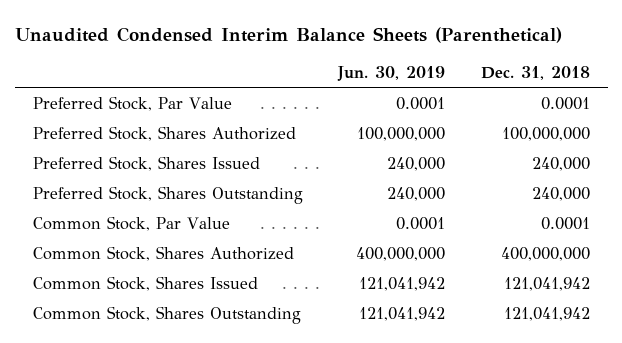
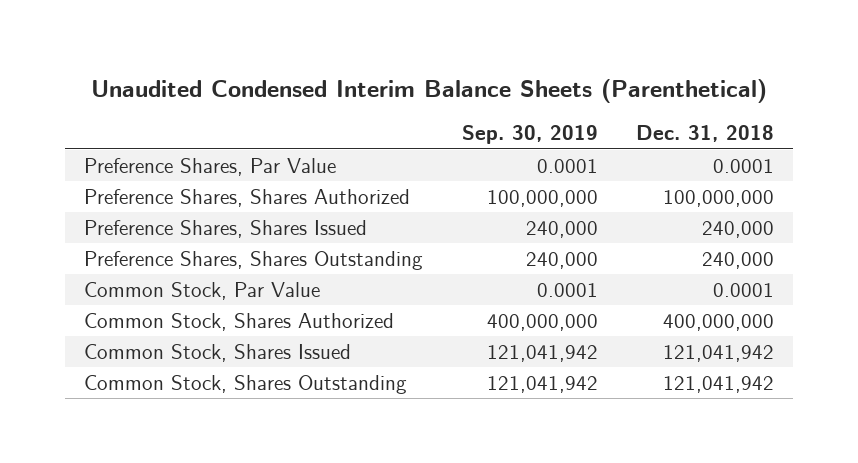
- | Jun. 30, 2019 | Dec. 31, 2018
+ | Sep. 30, 2019 | Dec. 31, 2018
- Preferred Stock, Par Value | 0.0001 | 0.0001
- Preferred Stock, Shares Authorized | 100,000,000 | 100,000,000
- Preferred Stock, Shares Issued | 240,000 | 240,000
- Preferred Stock, Shares Outstanding | 240,000 | 240,000
+ Preference Shares, Par Value | 0.0001 | 0.0001
+ Preference Shares, Shares Authorized | 100,000,000 | 100,000,000
+ Preference Shares, Shares Issued | 240,000 | 240,000
+ Preference Shares, Shares Outstanding | 240,000 | 240,000

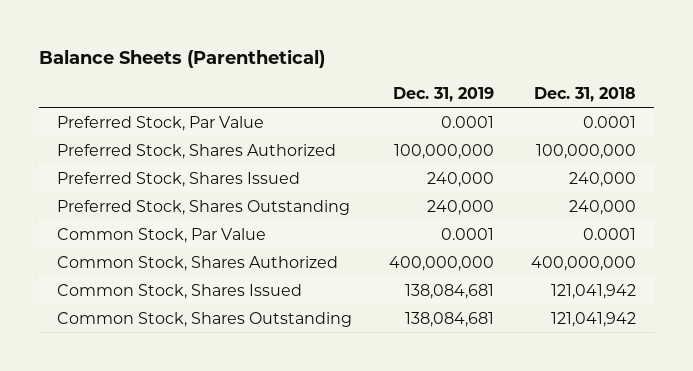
- Unaudited Condensed Interim Balance Sheets (Parenthetical)
+ Balance Sheets (Parenthetical)
- | Sep. 30, 2019 | Dec. 31, 2018
+ | Dec. 31, 2019 | Dec. 31, 2018
- Preference Shares, Par Value | 0.0001 | 0.0001
- Preference Shares, Shares Authorized | 100,000,000 | 100,000,000
- Preference Shares, Shares Issued | 240,000 | 240,000
- Preference Shares, Shares Outstanding | 240,000 | 240,000
+ Preferred Stock, Par Value | 0.0001 | 0.0001
+ Preferred Stock, Shares Authorized | 100,000,000 | 100,000,000
+ Preferred Stock, Shares Issued | 240,000 | 240,000
+ Preferred Stock, Shares Outstanding | 240,000 | 240,000

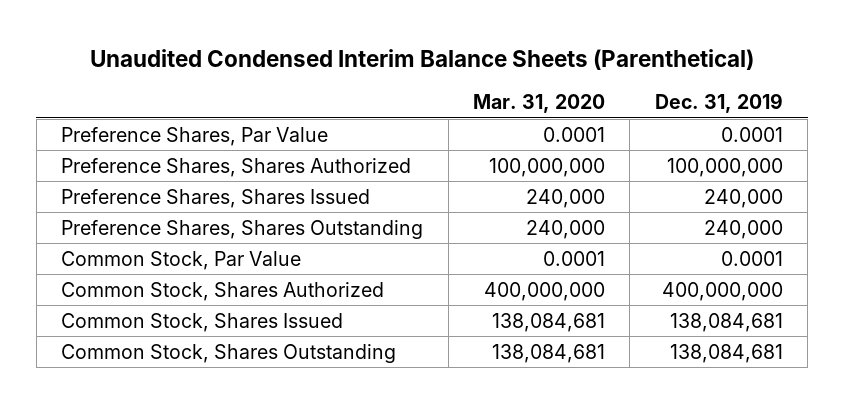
- Balance Sheets (Parenthetical)
+ Unaudited Condensed Interim Balance Sheets (Parenthetical)
- | Dec. 31, 2019 | Dec. 31, 2018
+ | Mar. 31, 2020 | Dec. 31, 2019
- Preferred Stock, Par Value | 0.0001 | 0.0001
- Preferred Stock, Shares Authorized | 100,000,000 | 100,000,000
- Preferred Stock, Shares Issued | 240,000 | 240,000
- Preferred Stock, Shares Outstanding | 240,000 | 240,000
+ Preference Shares, Par Value | 0.0001 | 0.0001
+ Preference Shares, Shares Authorized | 100,000,000 | 100,000,000
+ Preference Shares, Shares Issued | 240,000 | 240,000
+ Preference Shares, Shares Outstanding | 240,000 | 240,000

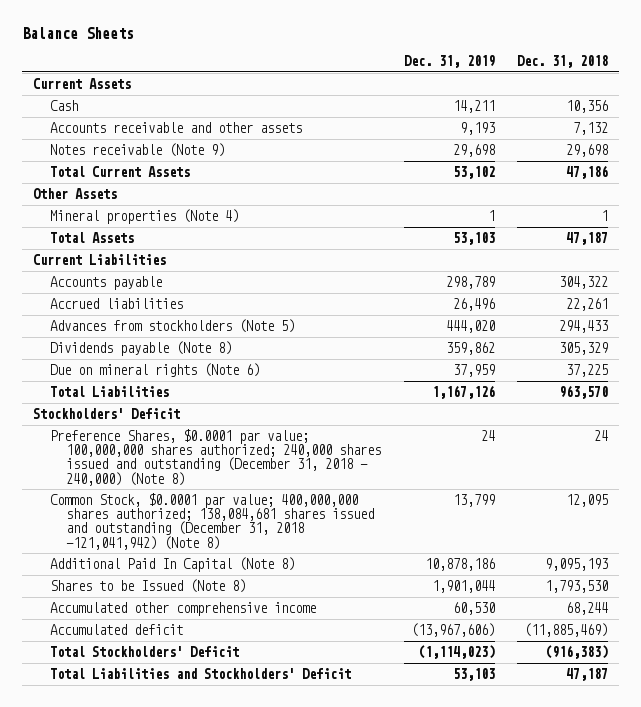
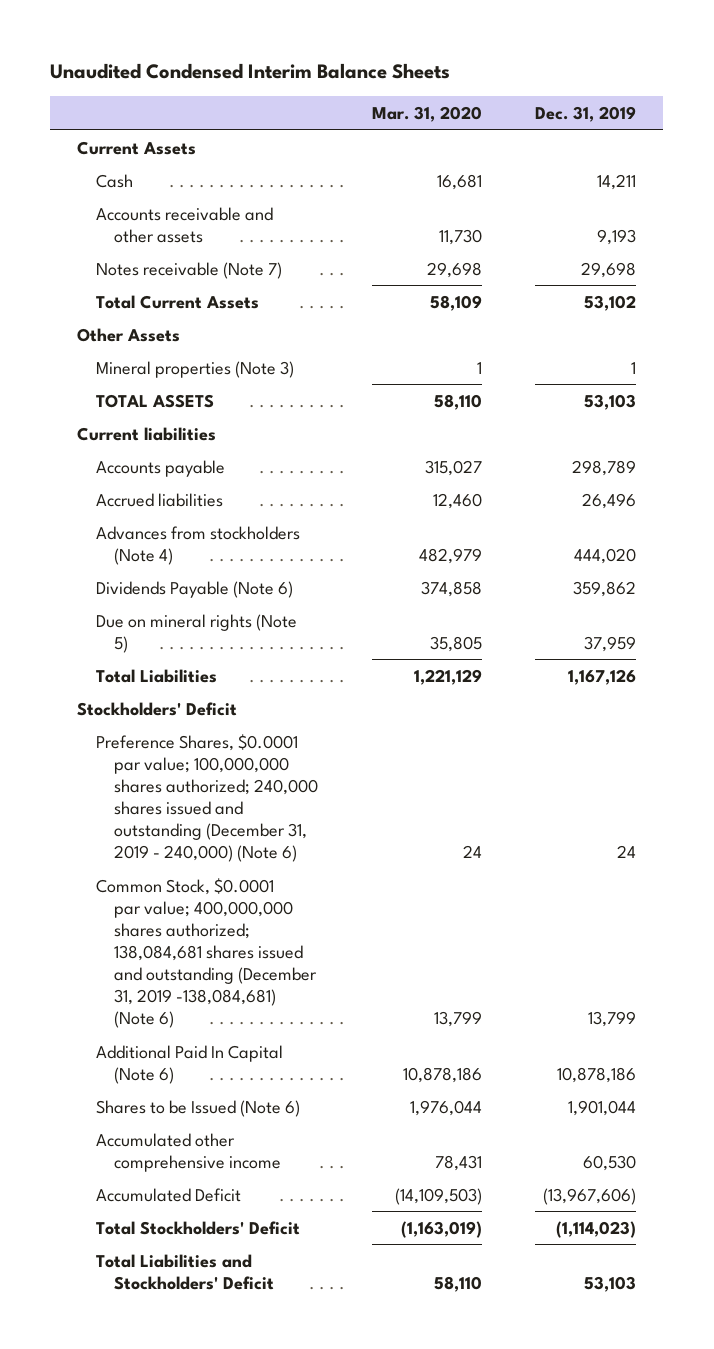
- Balance Sheets
+ Unaudited Condensed Interim Balance Sheets
- | Dec. 31, 2019 | Dec. 31, 2018
+ | Mar. 31, 2020 | Dec. 31, 2019
- Notes receivable (Note 9) | 29,698 | 29,698
+ Notes receivable (Note 7) | 29,698 | 29,698
- Mineral properties (Note 4) | 1 | 1
- Total Assets | 53,103 | 47,187
- Current Liabilities
+ Mineral properties (Note 3) | 1 | 1
+ TOTAL ASSETS | 58,110 | 53,103
+ Current liabilities
- Advances from stockholders (Note 5) | 444,020 | 294,433
- Dividends payable (Note 8) | 359,862 | 305,329
- Due on mineral rights (Note 6) | 37,959 | 37,225
+ Advances from stockholders (Note 4) | 482,979 | 444,020
+ Dividends Payable (Note 6) | 374,858 | 359,862
+ Due on mineral rights (Note 5) | 35,805 | 37,959
- Preference Shares, $0.0001 par value; 100,000,000 shares authorized; 240,000 shares issued and outstanding (December 31, 2018 - 240,000) (Note 8) | 24 | 24
- Common Stock, $0.0001 par value; 400,000,000 shares authorized; 138,084,681 shares issued and outstanding (December 31, 2018 -121,041,942) (Note 8) | 13,799 | 12,095
- Additional Paid In Capital (Note 8) | 10,878,186 | 9,095,193
- Shares to be Issued (Note 8) | 1,901,044 | 1,793,530
+ Preference Shares, $0.0001 par value; 100,000,000 shares authorized; 240,000 shares issued and outstanding (December 31, 2019 - 240,000) (Note 6) | 24 | 24
+ Common Stock, $0.0001 par value; 400,000,000 shares authorized; 138,084,681 shares issued and outstanding (December 31, 2019 -138,084,681) (Note 6) | 13,799 | 13,799
+ Additional Paid In Capital (Note 6) | 10,878,186 | 10,878,186
+ Shares to be Issued (Note 6) | 1,976,044 | 1,901,044
- Accumulated deficit | (13,967,606) | (11,885,469)
+ Accumulated Deficit | (14,109,503) | (13,967,606)

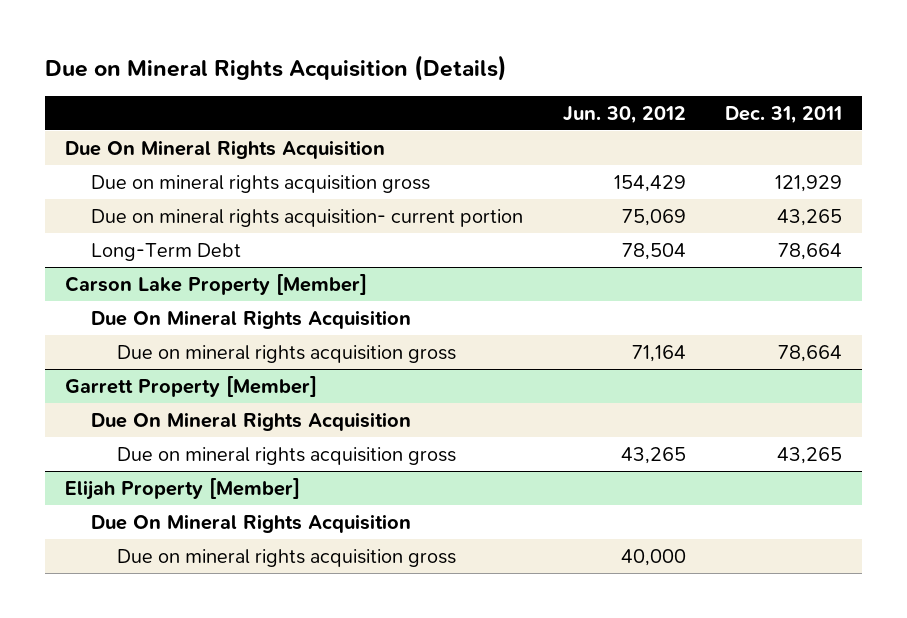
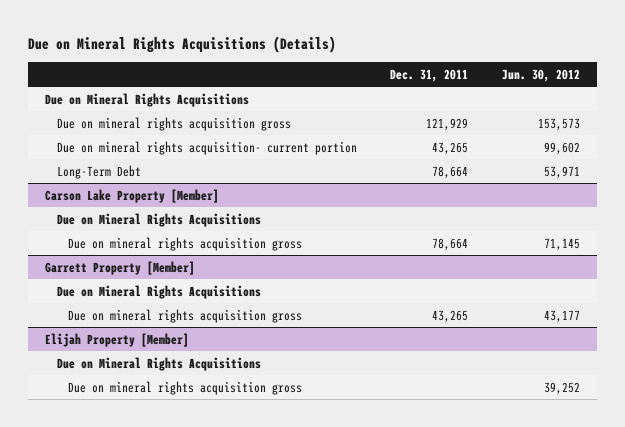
- Due on Mineral Rights Acquisition (Details)
+ Due on Mineral Rights Acquisitions (Details)
- | Jun. 30, 2012 | Dec. 31, 2011
+ | Dec. 31, 2011 | Jun. 30, 2012
- Due On Mineral Rights Acquisition
- Due on mineral rights acquisition gross | 154,429 | 121,929
- Due on mineral rights acquisition- current portion | 75,069 | 43,265
- Long-Term Debt | 78,504 | 78,664
+ Due on Mineral Rights Acquisitions
+ Due on mineral rights acquisition gross | 121,929 | 153,573
+ Due on mineral rights acquisition- current portion | 43,265 | 99,602
+ Long-Term Debt | 78,664 | 53,971
@ Carson Lake Property [Member]
- Due On Mineral Rights Acquisition
- Due on mineral rights acquisition gross | 71,164 | 78,664
+ Due on Mineral Rights Acquisitions
+ Due on mineral rights acquisition gross | 78,664 | 71,145
@ Garrett Property [Member]
- Due On Mineral Rights Acquisition
- Due on mineral rights acquisition gross | 43,265 | 43,265
+ Due on Mineral Rights Acquisitions
+ Due on mineral rights acquisition gross | 43,265 | 43,177
@ Elijah Property [Member]
- Due On Mineral Rights Acquisition
- Due on mineral rights acquisition gross | 40,000 |
+ Due on Mineral Rights Acquisitions
+ Due on mineral rights acquisition gross | | 39,252

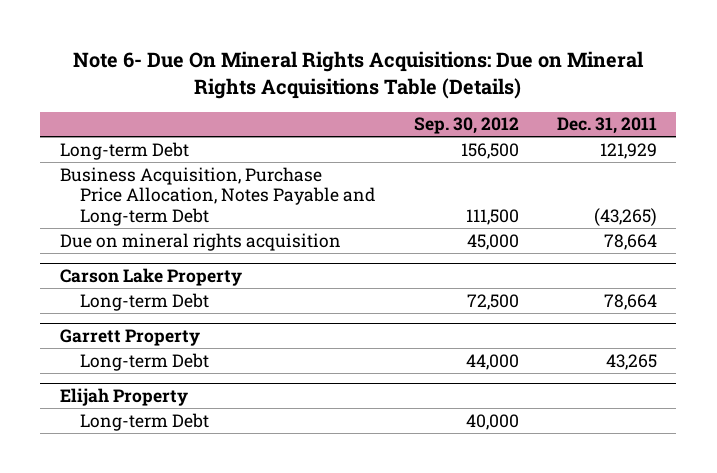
- Due on Mineral Rights Acquisitions (Details)
+ Note 6- Due On Mineral Rights Acquisitions: Due on Mineral Rights Acquisitions Table (Details)
- | Dec. 31, 2011 | Jun. 30, 2012
+ | Sep. 30, 2012 | Dec. 31, 2011
- Due on Mineral Rights Acquisitions
- Due on mineral rights acquisition gross | 121,929 | 153,573
- Due on mineral rights acquisition- current portion | 43,265 | 99,602
- Long-Term Debt | 78,664 | 53,971
- Carson Lake Property [Member]
- Due on Mineral Rights Acquisitions
- Due on mineral rights acquisition gross | 78,664 | 71,145
- Garrett Property [Member]
- Due on Mineral Rights Acquisitions
- Due on mineral rights acquisition gross | 43,265 | 43,177
- Elijah Property [Member]
- Due on Mineral Rights Acquisitions
- Due on mineral rights acquisition gross | | 39,252
+ Long-term Debt | 156,500 | 121,929
+ Business Acquisition, Purchase Price Allocation, Notes Payable and Long-term Debt | 111,500 | (43,265)
+ Due on mineral rights acquisition | 45,000 | 78,664
+ Carson Lake Property
+ Long-term Debt | 72,500 | 78,664
+ Garrett Property
+ Long-term Debt | 44,000 | 43,265
+ Elijah Property
+ Long-term Debt | 40,000 |

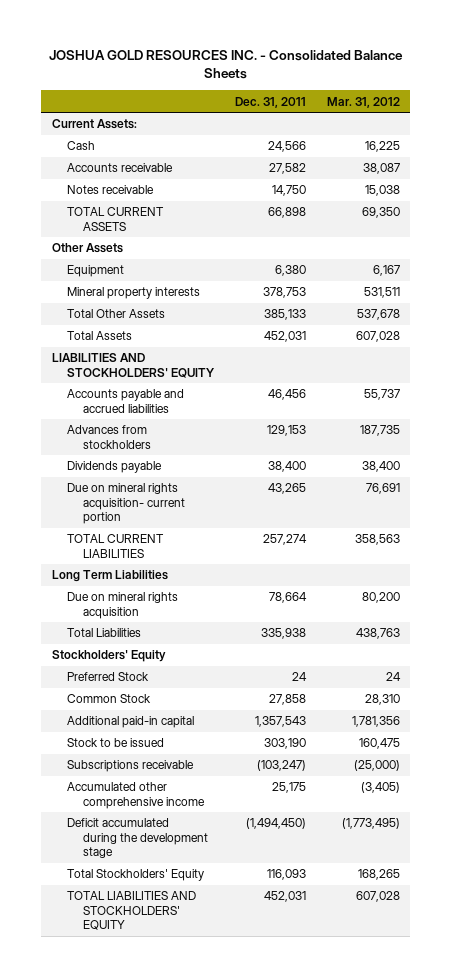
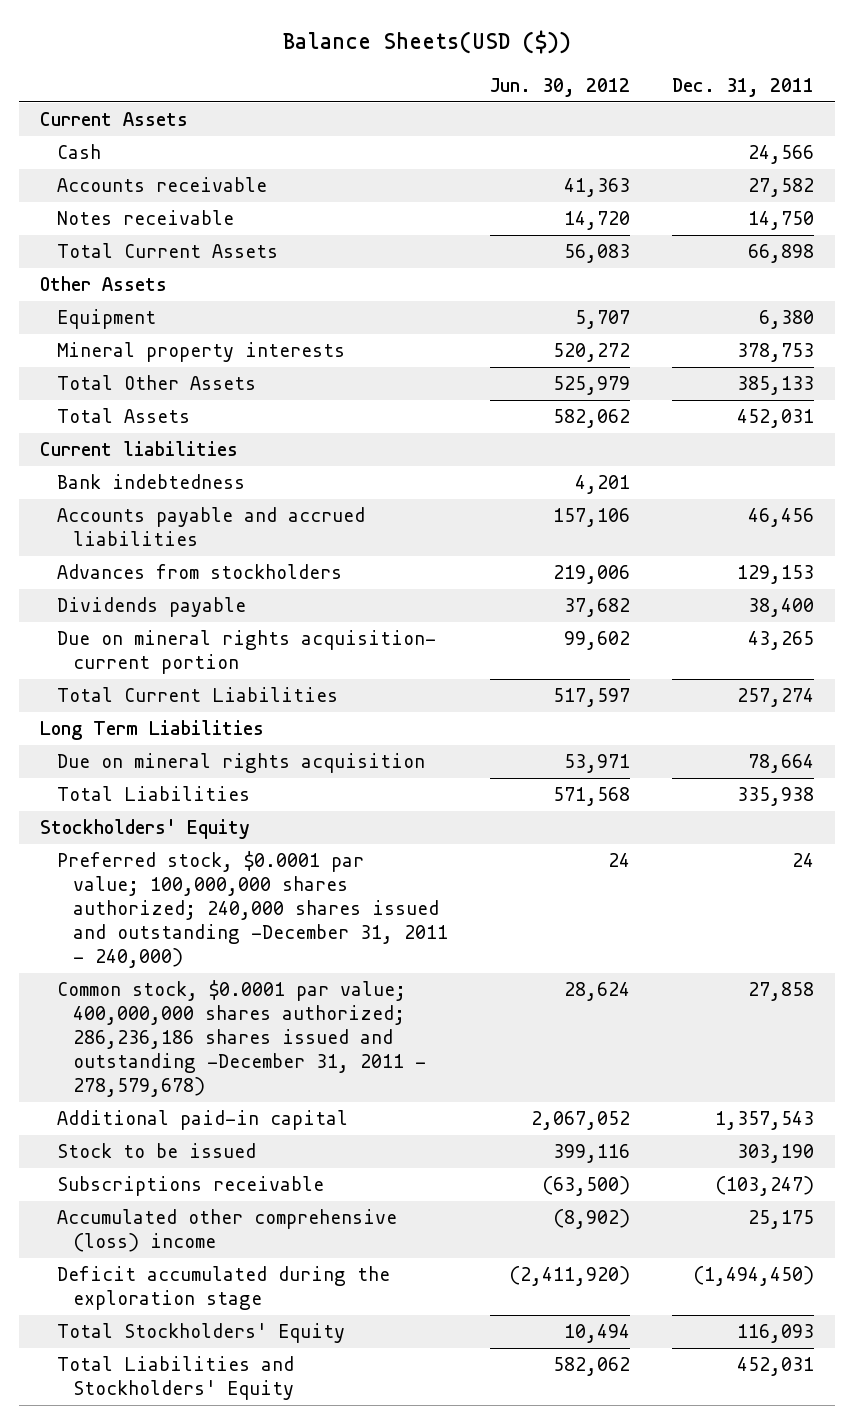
- JOSHUA GOLD RESOURCES INC. - Consolidated Balance Sheets
+ Balance Sheets(USD ($))
- | Dec. 31, 2011 | Mar. 31, 2012
+ | Jun. 30, 2012 | Dec. 31, 2011
- Current Assets:
+ Current Assets
- TOTAL CURRENT ASSETS | 66,898 | 69,350
+ Total Current Assets | 56,083 | 66,898
- LIABILITIES AND STOCKHOLDERS' EQUITY
+ Current liabilities
+ Bank indebtedness | 4,201 |
- TOTAL CURRENT LIABILITIES | 257,274 | 358,563
+ Total Current Liabilities | 517,597 | 257,274
- Preferred Stock | 24 | 24
- Common Stock | 27,858 | 28,310
+ Preferred stock, $0.0001 par value; 100,000,000 shares authorized; 240,000 shares issued and outstanding -December 31, 2011 - 240,000) | 24 | 24
+ Common stock, $0.0001 par value; 400,000,000 shares authorized; 286,236,186 shares issued and outstanding -December 31, 2011 - 278,579,678) | 28,624 | 27,858
- Accumulated other comprehensive income | 25,175 | (3,405)
- Deficit accumulated during the development stage | (1,494,450) | (1,773,495)
+ Accumulated other comprehensive (loss) income | (8,902) | 25,175
+ Deficit accumulated during the exploration stage | (2,411,920) | (1,494,450)
- TOTAL LIABILITIES AND STOCKHOLDERS' EQUITY | 452,031 | 607,028
+ Total Liabilities and Stockholders' Equity | 582,062 | 452,031

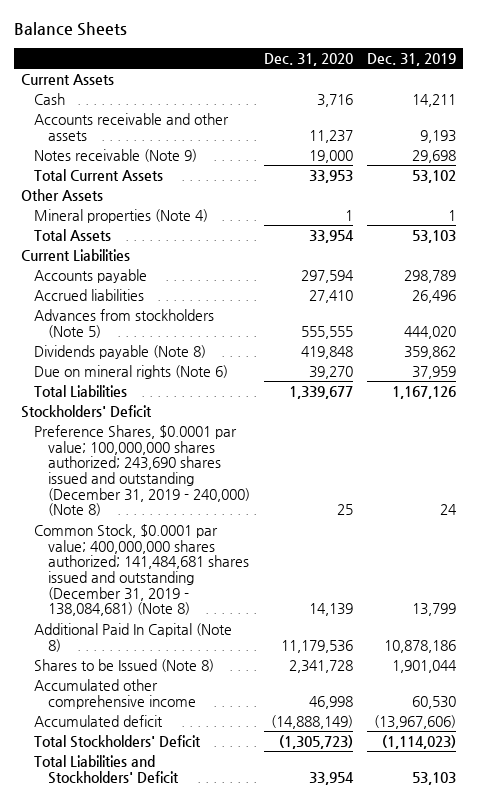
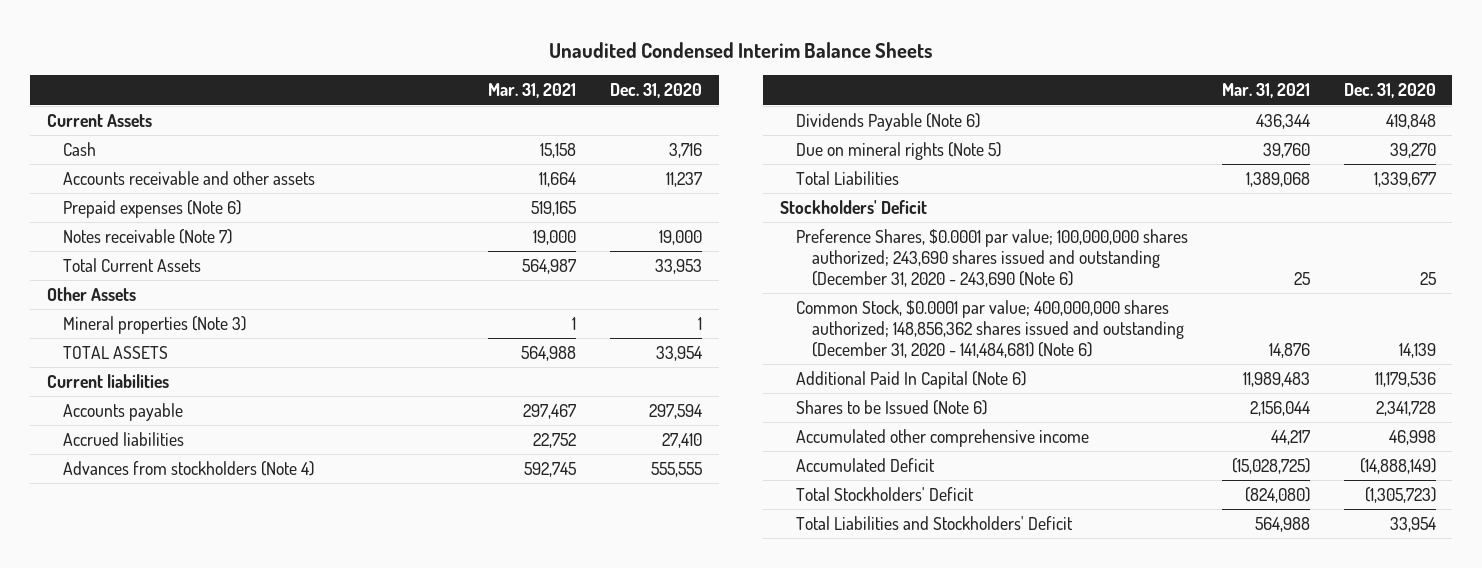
- Balance Sheets
+ Unaudited Condensed Interim Balance Sheets
- | Dec. 31, 2020 | Dec. 31, 2019
+ | Mar. 31, 2021 | Dec. 31, 2020
- Notes receivable (Note 9) | 19,000 | 29,698
+ Prepaid expenses (Note 6) | 519,165 |
+ Notes receivable (Note 7) | 19,000 | 19,000
- Mineral properties (Note 4) | 1 | 1
- Total Assets | 33,954 | 53,103
- Current Liabilities
+ Mineral properties (Note 3) | 1 | 1
+ TOTAL ASSETS | 564,988 | 33,954
+ Current liabilities
- Advances from stockholders (Note 5) | 555,555 | 444,020
- Dividends payable (Note 8) | 419,848 | 359,862
- Due on mineral rights (Note 6) | 39,270 | 37,959
+ Advances from stockholders (Note 4) | 592,745 | 555,555
+ Dividends Payable (Note 6) | 436,344 | 419,848
+ Due on mineral rights (Note 5) | 39,760 | 39,270
- Preference Shares, $0.0001 par value; 100,000,000 shares authorized; 243,690 shares issued and outstanding (December 31, 2019 - 240,000) (Note 8) | 25 | 24
- Common Stock, $0.0001 par value; 400,000,000 shares authorized; 141,484,681 shares issued and outstanding (December 31, 2019 - 138,084,681) (Note 8) | 14,139 | 13,799
- Additional Paid In Capital (Note 8) | 11,179,536 | 10,878,186
- Shares to be Issued (Note 8) | 2,341,728 | 1,901,044
+ Preference Shares, $0.0001 par value; 100,000,000 shares authorized; 243,690 shares issued and outstanding (December 31, 2020 - 243,690 (Note 6) | 25 | 25
+ Common Stock, $0.0001 par value; 400,000,000 shares authorized; 148,856,362 shares issued and outstanding (December 31, 2020 - 141,484,681) (Note 6) | 14,876 | 14,139
+ Additional Paid In Capital (Note 6) | 11,989,483 | 11,179,536
+ Shares to be Issued (Note 6) | 2,156,044 | 2,341,728
- Accumulated deficit | (14,888,149) | (13,967,606)
+ Accumulated Deficit | (15,028,725) | (14,888,149)

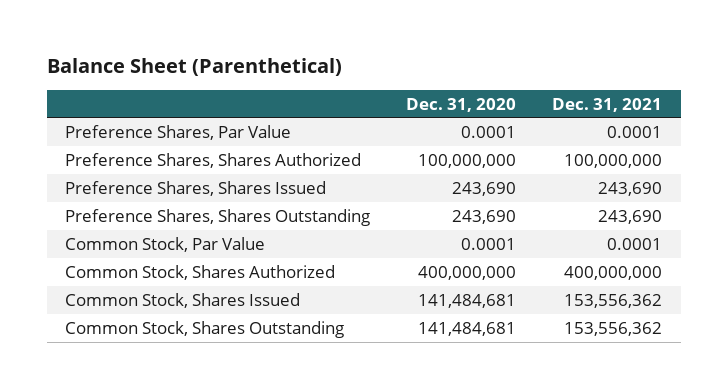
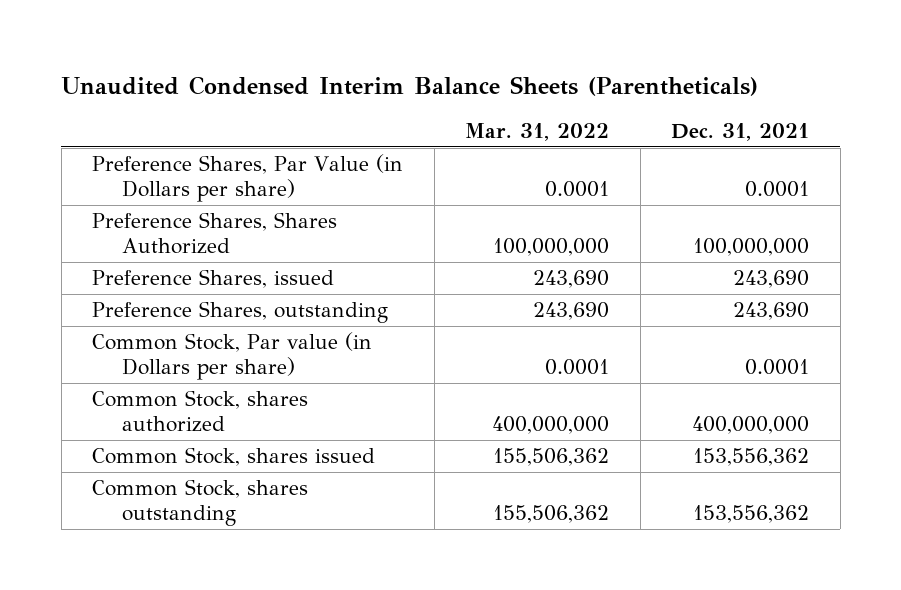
- Balance Sheet (Parenthetical)
+ Unaudited Condensed Interim Balance Sheets (Parentheticals)
- | Dec. 31, 2020 | Dec. 31, 2021
+ | Mar. 31, 2022 | Dec. 31, 2021
- Preference Shares, Par Value | 0.0001 | 0.0001
+ Preference Shares, Par Value (in Dollars per share) | 0.0001 | 0.0001
- Preference Shares, Shares Issued | 243,690 | 243,690
- Preference Shares, Shares Outstanding | 243,690 | 243,690
- Common Stock, Par Value | 0.0001 | 0.0001
- Common Stock, Shares Authorized | 400,000,000 | 400,000,000
- Common Stock, Shares Issued | 141,484,681 | 153,556,362
- Common Stock, Shares Outstanding | 141,484,681 | 153,556,362
+ Preference Shares, issued | 243,690 | 243,690
+ Preference Shares, outstanding | 243,690 | 243,690
+ Common Stock, Par value (in Dollars per share) | 0.0001 | 0.0001
+ Common Stock, shares authorized | 400,000,000 | 400,000,000
+ Common Stock, shares issued | 155,506,362 | 153,556,362
+ Common Stock, shares outstanding | 155,506,362 | 153,556,362

